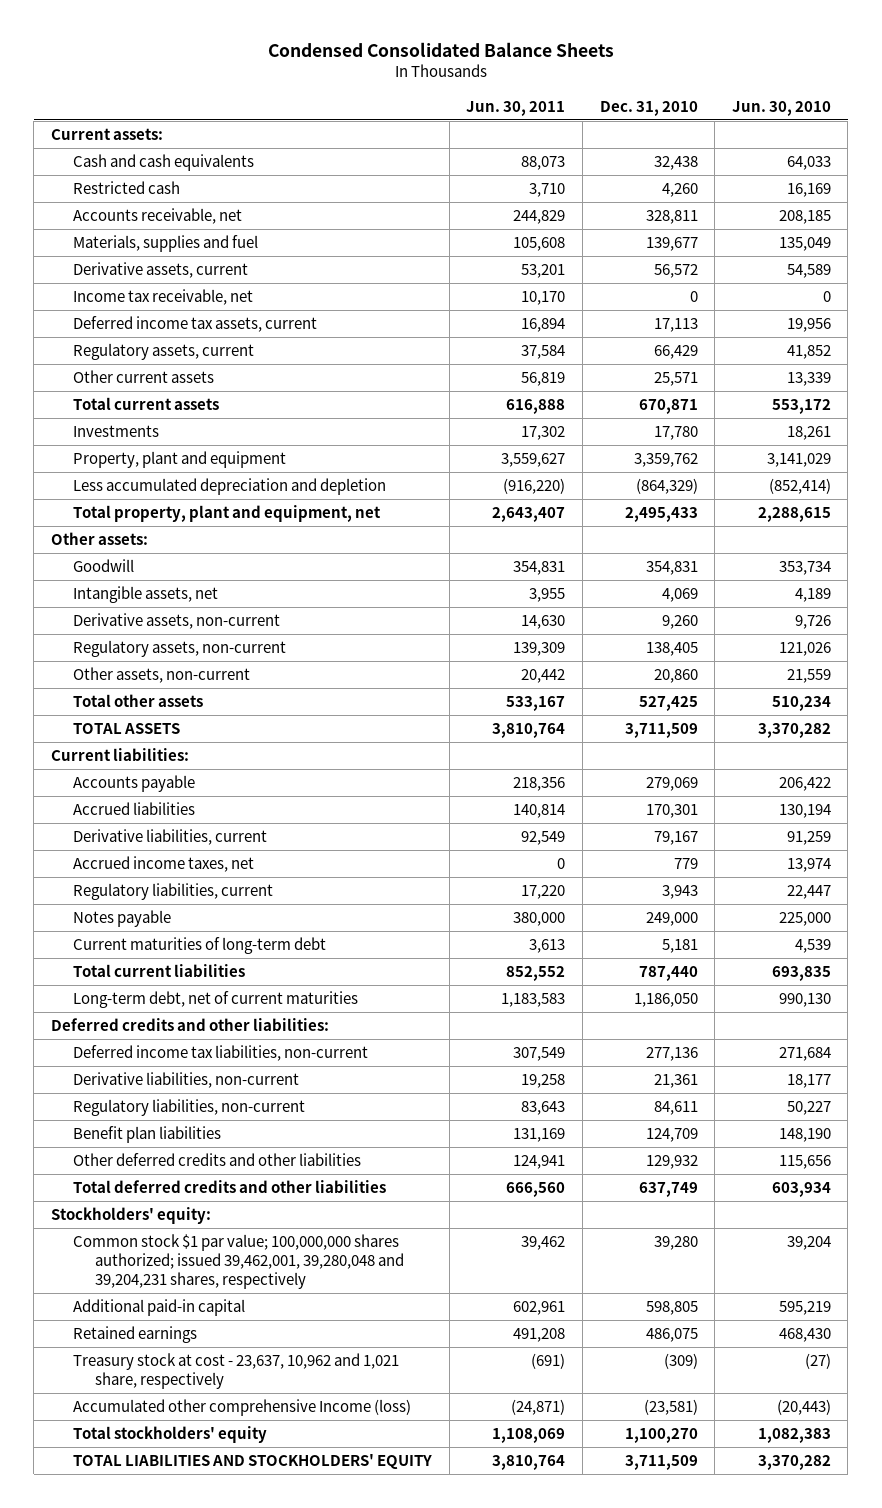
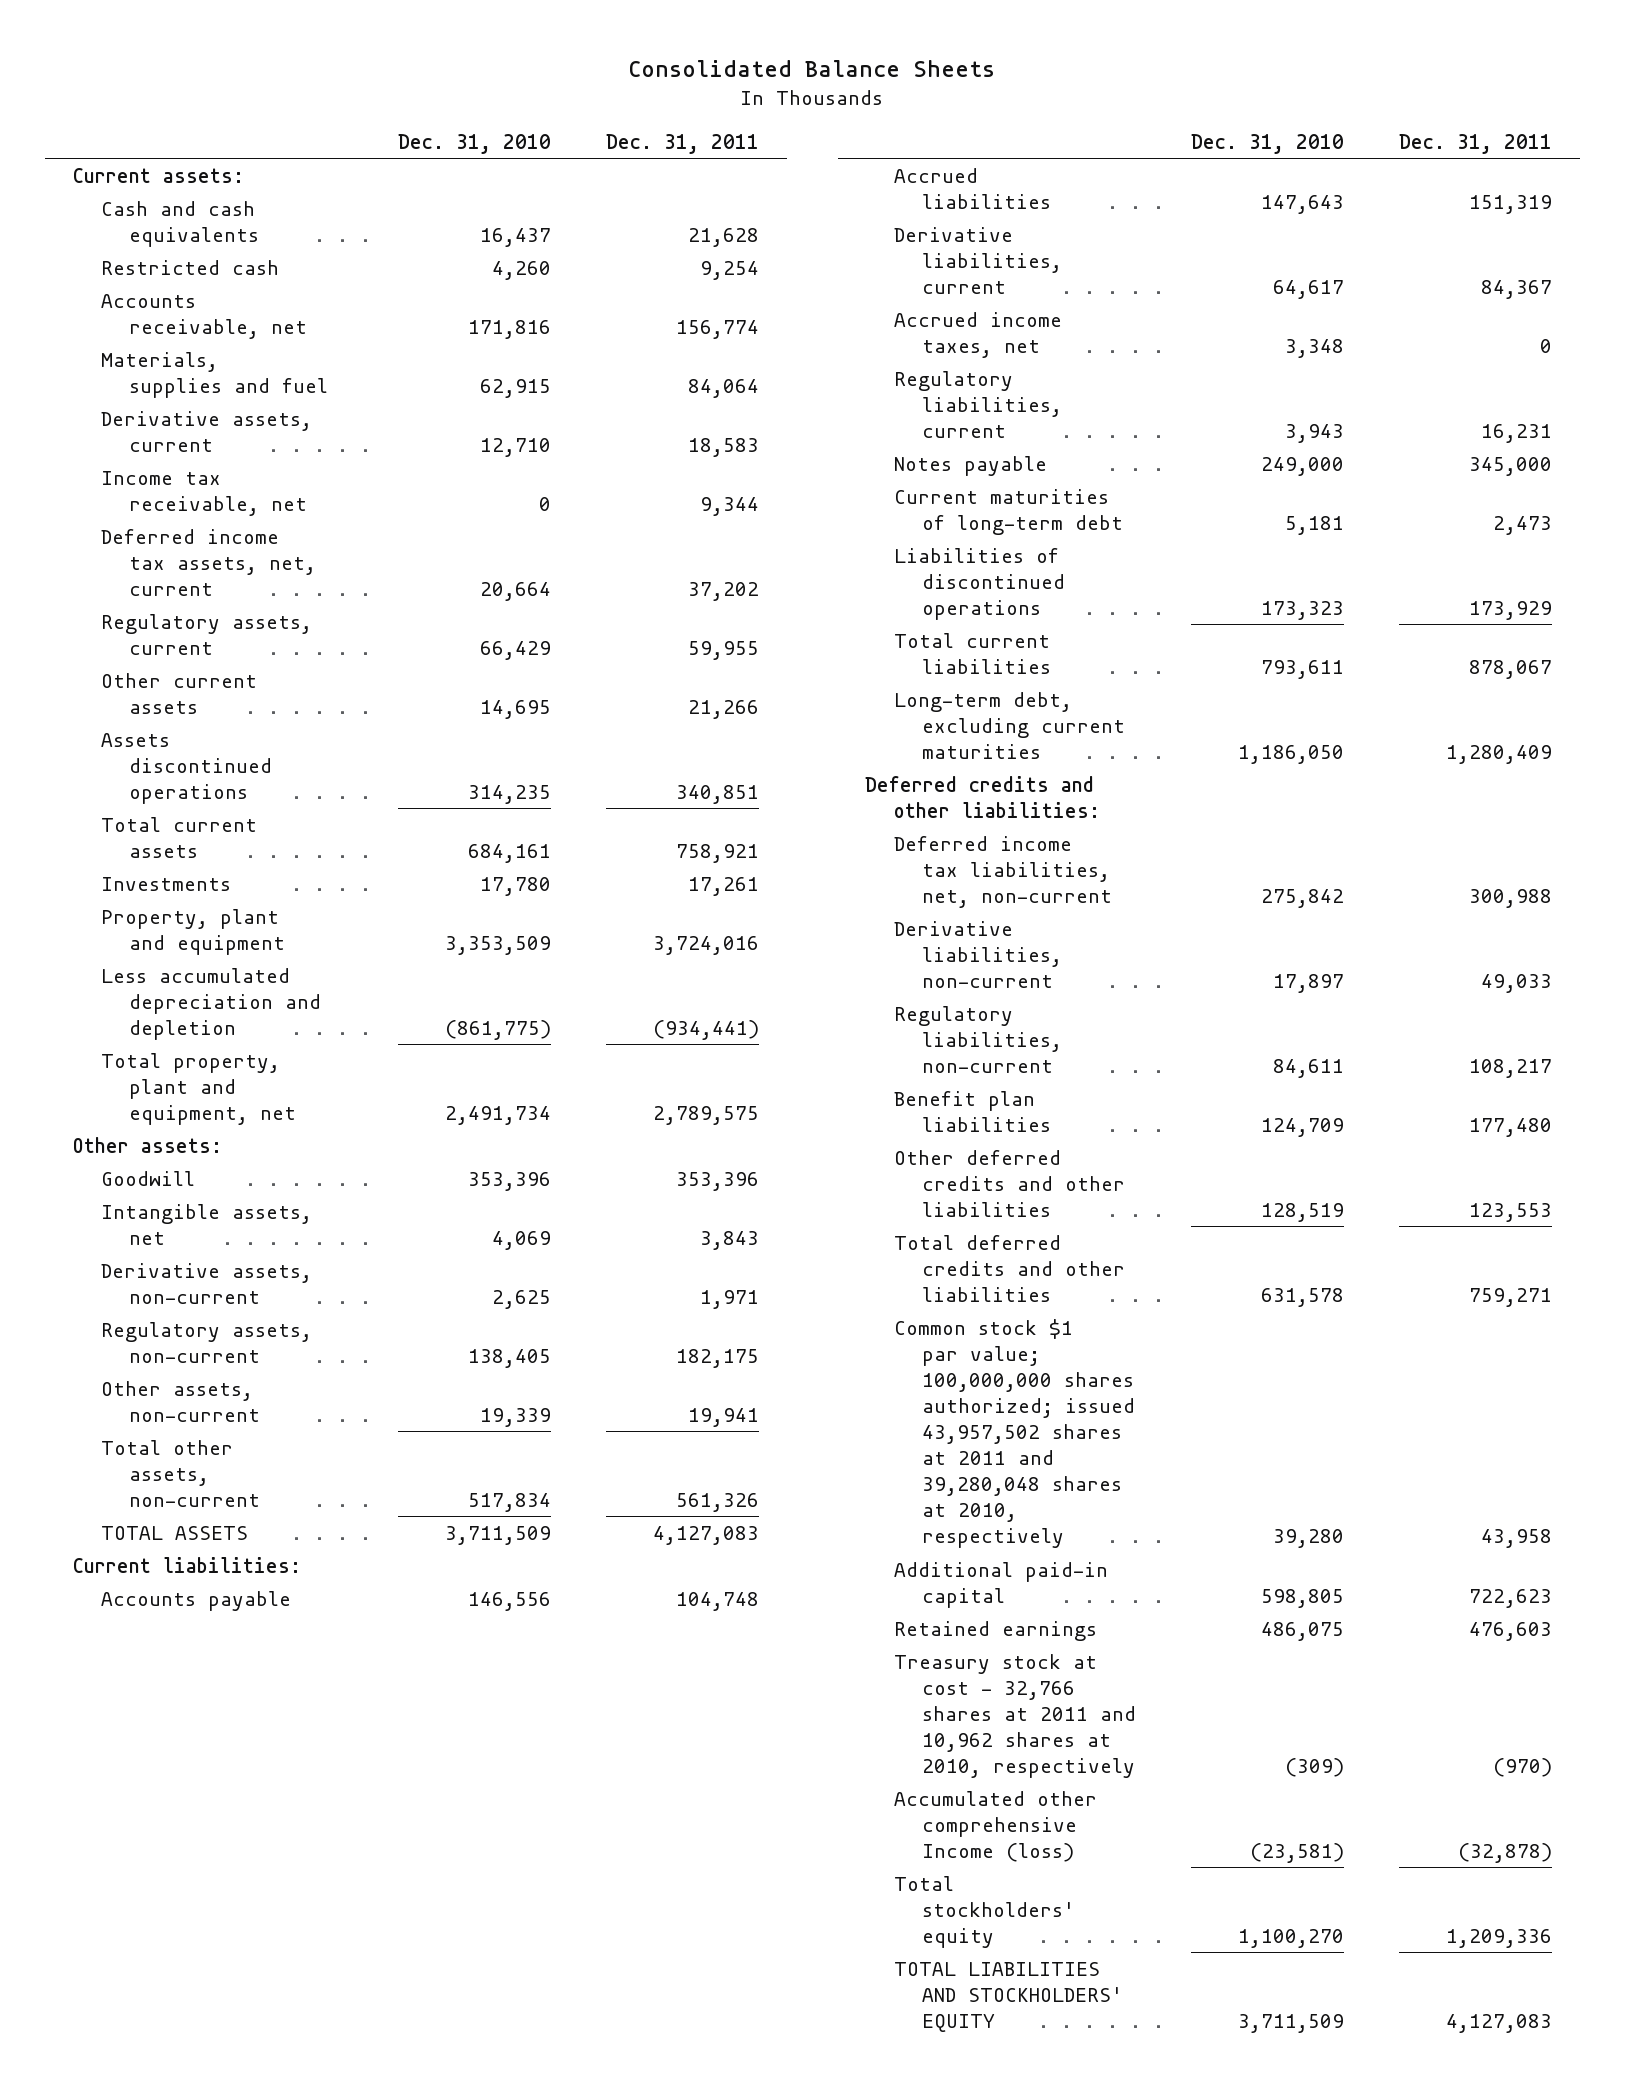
- Condensed Consolidated Balance Sheets
+ Consolidated Balance Sheets
- | Jun. 30, 2011 | Dec. 31, 2010 | Jun. 30, 2010
+ | Dec. 31, 2010 | Dec. 31, 2011
- Cash and cash equivalents | 88,073 | 32,438 | 64,033
+ Cash and cash equivalents | 16,437 | 21,628
- Accounts receivable, net | 244,829 | 328,811 | 208,185
- Materials, supplies and fuel | 105,608 | 139,677 | 135,049
- Derivative assets, current | 53,201 | 56,572 | 54,589
+ Accounts receivable, net | 171,816 | 156,774
+ Materials, supplies and fuel | 62,915 | 84,064
+ Derivative assets, current | 12,710 | 18,583
- Deferred income tax assets, current | 16,894 | 17,113 | 19,956
+ Deferred income tax assets, net, current | 20,664 | 37,202
- Other current assets | 56,819 | 25,571 | 13,339
- Total current assets | 616,888 | 670,871 | 553,172
+ Other current assets | 14,695 | 21,266
+ Assets discontinued operations | 314,235 | 340,851
+ Total current assets | 684,161 | 758,921
- Property, plant and equipment | 3,559,627 | 3,359,762 | 3,141,029
- Less accumulated depreciation and depletion | (916,220) | (864,329) | (852,414)
- Total property, plant and equipment, net | 2,643,407 | 2,495,433 | 2,288,615
+ Property, plant and equipment | 3,353,509 | 3,724,016
+ Less accumulated depreciation and depletion | (861,775) | (934,441)
+ Total property, plant and equipment, net | 2,491,734 | 2,789,575
- Goodwill | 354,831 | 354,831 | 353,734
+ Goodwill | 353,396 | 353,396
- Derivative assets, non-current | 14,630 | 9,260 | 9,726
+ Derivative assets, non-current | 2,625 | 1,971
- Other assets, non-current | 20,442 | 20,860 | 21,559
- Total other assets | 533,167 | 527,425 | 510,234
+ Other assets, non-current | 19,339 | 19,941
+ Total other assets, non-current | 517,834 | 561,326
- Accounts payable | 218,356 | 279,069 | 206,422
- Accrued liabilities | 140,814 | 170,301 | 130,194
- Derivative liabilities, current | 92,549 | 79,167 | 91,259
- Accrued income taxes, net | 0 | 779 | 13,974
+ Accounts payable | 146,556 | 104,748
+ Accrued liabilities | 147,643 | 151,319
+ Derivative liabilities, current | 64,617 | 84,367
+ Accrued income taxes, net | 3,348 | 0
- Total current liabilities | 852,552 | 787,440 | 693,835
- Long-term debt, net of current maturities | 1,183,583 | 1,186,050 | 990,130
+ Liabilities of discontinued operations | 173,323 | 173,929
+ Total current liabilities | 793,611 | 878,067
+ Long-term debt, excluding current maturities | 1,186,050 | 1,280,409
- Deferred income tax liabilities, non-current | 307,549 | 277,136 | 271,684
- Derivative liabilities, non-current | 19,258 | 21,361 | 18,177
+ Deferred income tax liabilities, net, non-current | 275,842 | 300,988
+ Derivative liabilities, non-current | 17,897 | 49,033
- Other deferred credits and other liabilities | 124,941 | 129,932 | 115,656
- Total deferred credits and other liabilities | 666,560 | 637,749 | 603,934
- Stockholders' equity:
- Common stock $1 par value; 100,000,000 shares authorized; issued 39,462,001, 39,280,048 and 39,204,231 shares, respectively | 39,462 | 39,280 | 39,204
+ Other deferred credits and other liabilities | 128,519 | 123,553
+ Total deferred credits and other liabilities | 631,578 | 759,271
+ Common stock $1 par value; 100,000,000 shares authorized; issued 43,957,502 shares at 2011 and 39,280,048 shares at 2010, respectively | 39,280 | 43,958
- Treasury stock at cost - 23,637, 10,962 and 1,021 share, respectively | (691) | (309) | (27)
+ Treasury stock at cost - 32,766 shares at 2011 and 10,962 shares at 2010, respectively | (309) | (970)

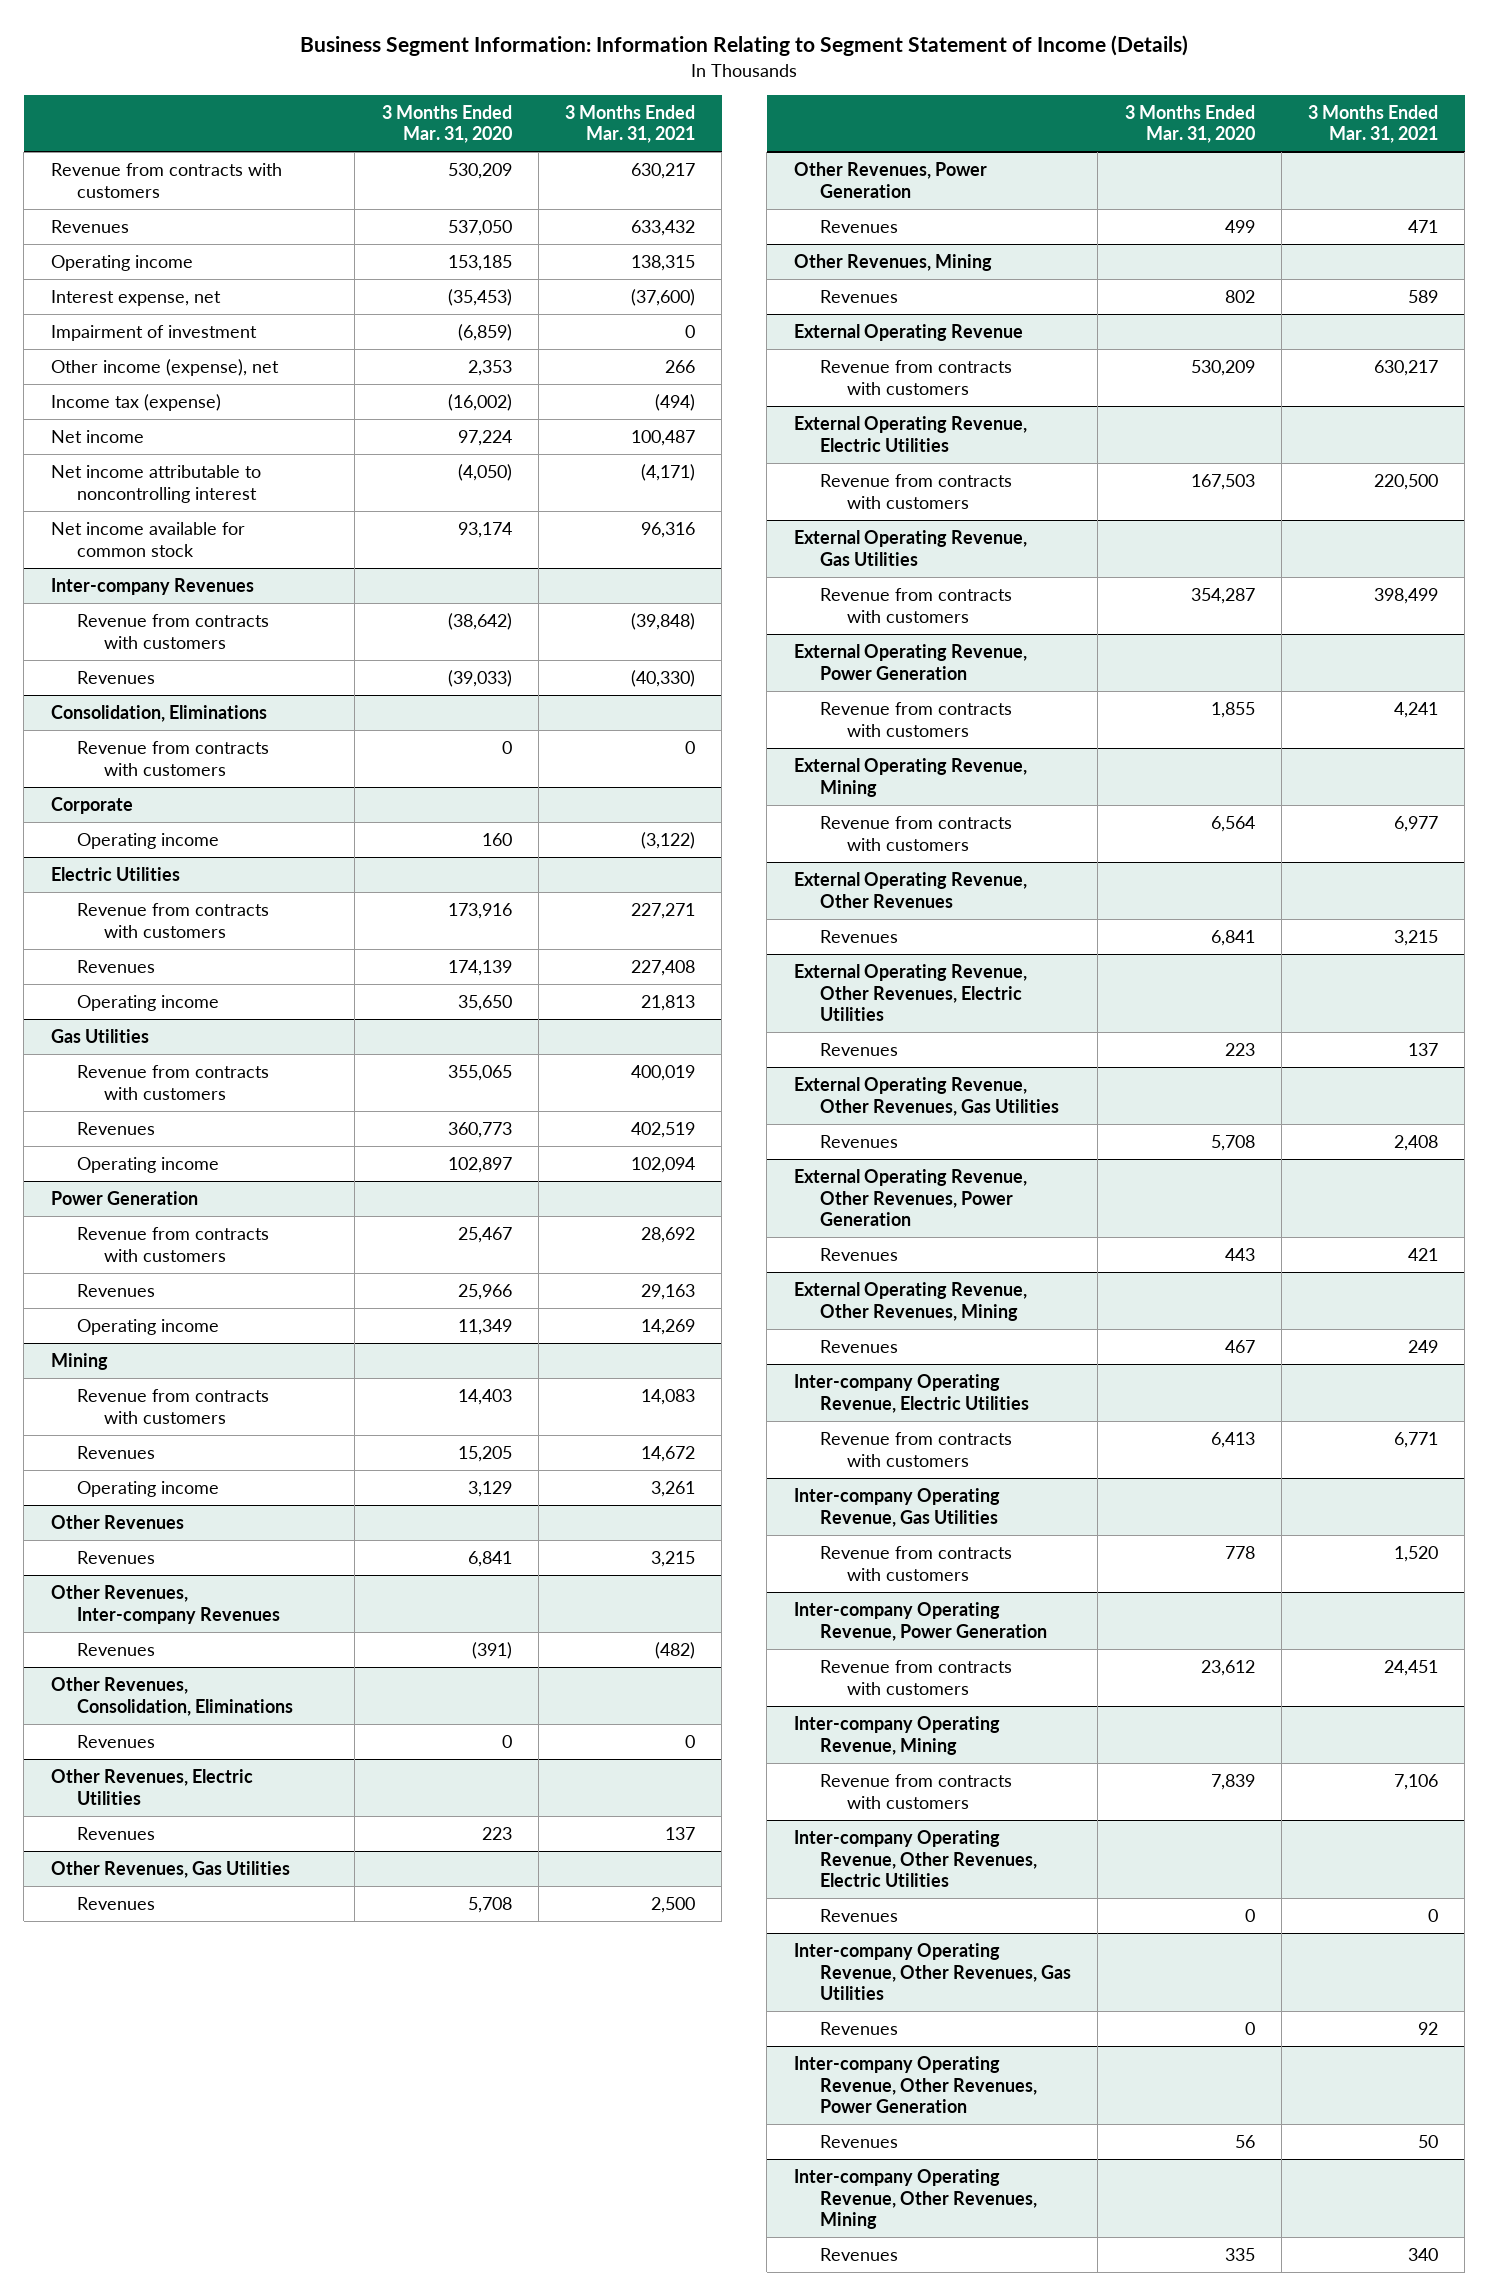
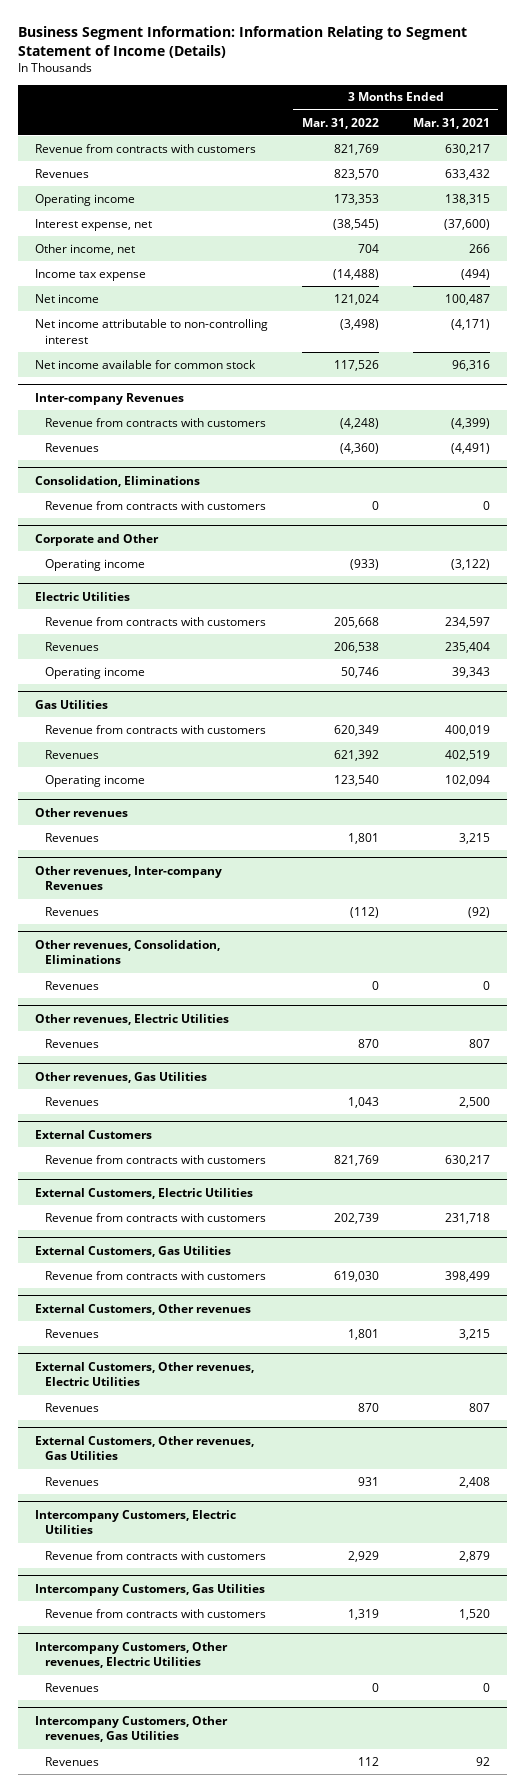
- | 3 Months Ended Mar. 31, 2020 | 3 Months Ended Mar. 31, 2021
+ | 3 Months Ended Mar. 31, 2022 | 3 Months Ended Mar. 31, 2021
- Impairment of investment | (6,859) | 0
- Other income (expense), net | 2,353 | 266
- Income tax (expense) | (16,002) | (494)
+ Other income, net | 704 | 266
+ Income tax expense | (14,488) | (494)
- Net income attributable to noncontrolling interest | (4,050) | (4,171)
+ Net income attributable to non-controlling interest | (3,498) | (4,171)
@ Inter-company Revenues
- Revenue from contracts with customers | (38,642) | (39,848)
- Revenues | (39,033) | (40,330)
+ Revenue from contracts with customers | (4,248) | (4,399)
+ Revenues | (4,360) | (4,491)
- Corporate
+ Corporate and Other
@ Electric Utilities
- Revenue from contracts with customers | 173,916 | 227,271
- Revenues | 174,139 | 227,408
- Operating income | 35,650 | 21,813
+ Revenue from contracts with customers | 205,668 | 234,597
+ Revenues | 206,538 | 235,404
+ Operating income | 50,746 | 39,343
- Power Generation
- Revenue from contracts with customers | 25,467 | 28,692
- Revenues | 25,966 | 29,163
- Operating income | 11,349 | 14,269
- Mining
- Revenue from contracts with customers | 14,403 | 14,083
- Revenues | 15,205 | 14,672
- Operating income | 3,129 | 3,261
- Other Revenues
+ Other revenues
- Other Revenues, Inter-company Revenues
- Revenues | (391) | (482)
- Other Revenues, Consolidation, Eliminations
+ Other revenues, Inter-company Revenues
+ Revenues | (112) | (92)
+ Other revenues, Consolidation, Eliminations
- Other Revenues, Electric Utilities
- Revenues | 223 | 137
- Other Revenues, Gas Utilities
+ Other revenues, Electric Utilities
+ Revenues | 870 | 807
+ Other revenues, Gas Utilities
- Other Revenues, Power Generation
- Revenues | 499 | 471
- Other Revenues, Mining
- Revenues | 802 | 589
- External Operating Revenue
+ External Customers
- External Operating Revenue, Electric Utilities
- Revenue from contracts with customers | 167,503 | 220,500
- External Operating Revenue, Gas Utilities
+ External Customers, Electric Utilities
+ Revenue from contracts with customers | 202,739 | 231,718
+ External Customers, Gas Utilities
- External Operating Revenue, Power Generation
- Revenue from contracts with customers | 1,855 | 4,241
- External Operating Revenue, Mining
- Revenue from contracts with customers | 6,564 | 6,977
- External Operating Revenue, Other Revenues
+ External Customers, Other revenues
- External Operating Revenue, Other Revenues, Electric Utilities
- Revenues | 223 | 137
- External Operating Revenue, Other Revenues, Gas Utilities
+ External Customers, Other revenues, Electric Utilities
+ Revenues | 870 | 807
+ External Customers, Other revenues, Gas Utilities
- External Operating Revenue, Other Revenues, Power Generation
- Revenues | 443 | 421
- External Operating Revenue, Other Revenues, Mining
- Revenues | 467 | 249
- Inter-company Operating Revenue, Electric Utilities
- Revenue from contracts with customers | 6,413 | 6,771
- Inter-company Operating Revenue, Gas Utilities
+ Intercompany Customers, Electric Utilities
+ Revenue from contracts with customers | 2,929 | 2,879
+ Intercompany Customers, Gas Utilities
- Inter-company Operating Revenue, Power Generation
- Revenue from contracts with customers | 23,612 | 24,451
- Inter-company Operating Revenue, Mining
- Revenue from contracts with customers | 7,839 | 7,106
- Inter-company Operating Revenue, Other Revenues, Electric Utilities
+ Intercompany Customers, Other revenues, Electric Utilities
- Inter-company Operating Revenue, Other Revenues, Gas Utilities
+ Intercompany Customers, Other revenues, Gas Utilities
- Inter-company Operating Revenue, Other Revenues, Power Generation
- Revenues | 56 | 50
- Inter-company Operating Revenue, Other Revenues, Mining
- Revenues | 335 | 340

